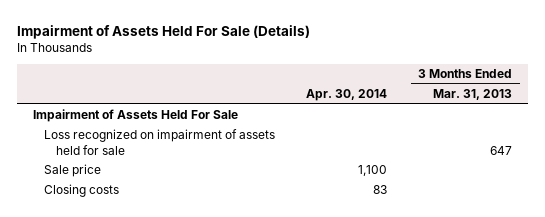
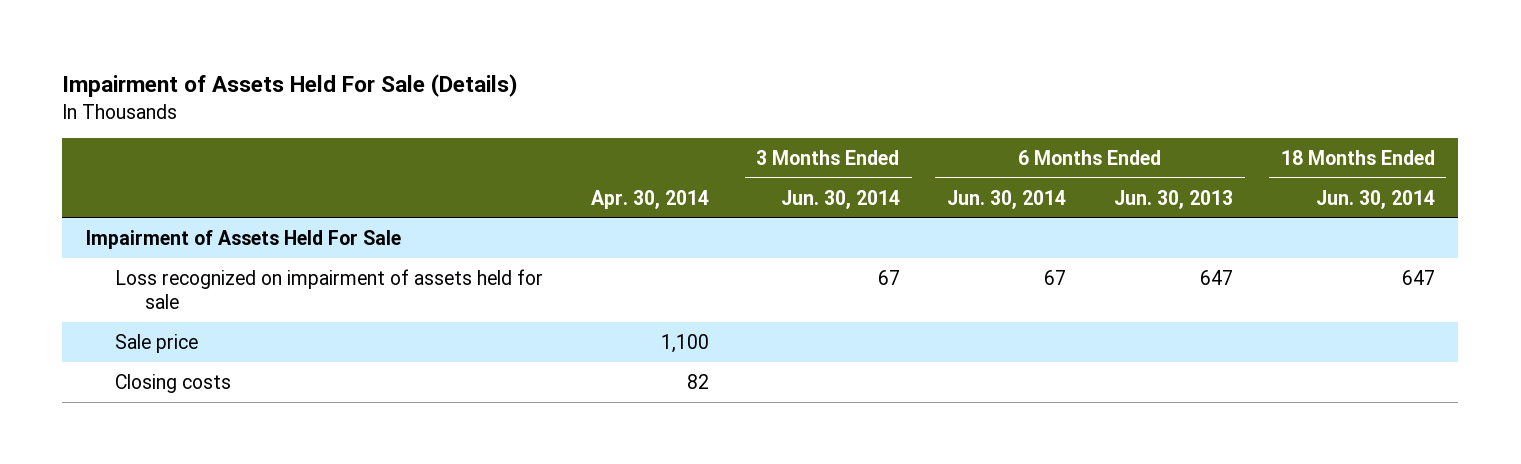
- | Apr. 30, 2014 | 3 Months Ended Mar. 31, 2013
+ | Apr. 30, 2014 | 3 Months Ended Jun. 30, 2014 | 6 Months Ended Jun. 30, 2014 | 6 Months Ended Jun. 30, 2013 | 18 Months Ended Jun. 30, 2014
- Closing costs | 83 |
+ Closing costs | 82 | | | |

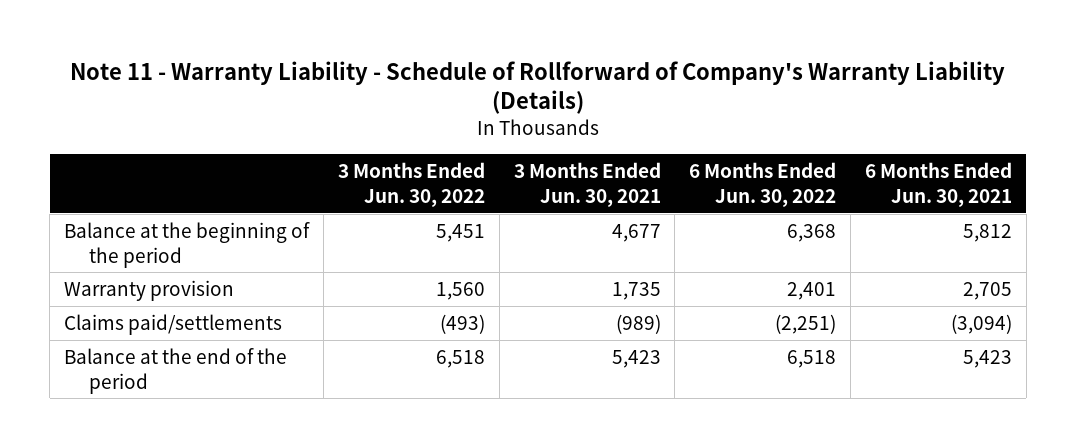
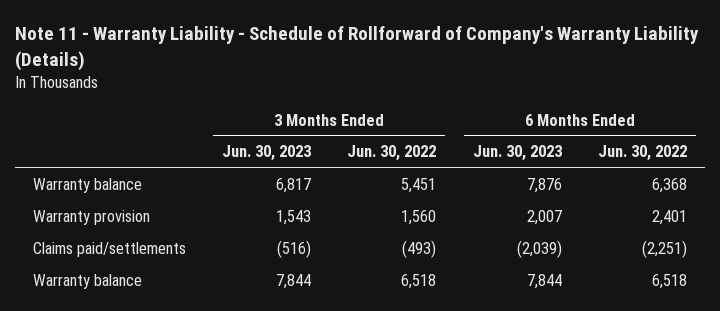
- | 3 Months Ended Jun. 30, 2022 | 3 Months Ended Jun. 30, 2021 | 6 Months Ended Jun. 30, 2022 | 6 Months Ended Jun. 30, 2021
+ | 3 Months Ended Jun. 30, 2023 | 3 Months Ended Jun. 30, 2022 | 6 Months Ended Jun. 30, 2023 | 6 Months Ended Jun. 30, 2022
- Balance at the beginning of the period | 5,451 | 4,677 | 6,368 | 5,812
+ Warranty balance | 6,817 | 5,451 | 7,876 | 6,368
- Balance at the end of the period | 6,518 | 5,423 | 6,518 | 5,423
+ Warranty balance | 7,844 | 6,518 | 7,844 | 6,518

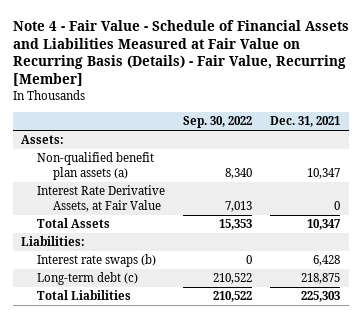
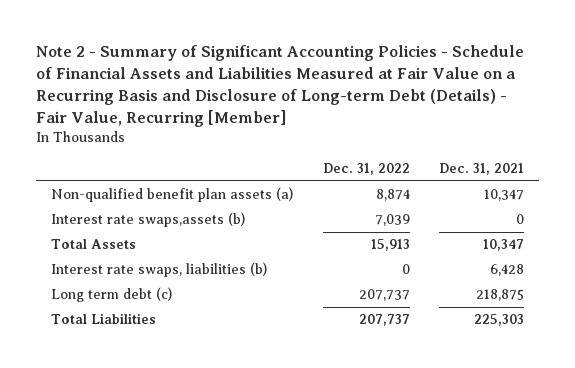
- Note 4 - Fair Value - Schedule of Financial Assets and Liabilities Measured at Fair Value on Recurring Basis (Details) - Fair Value, Recurring [Member]
+ Note 2 - Summary of Significant Accounting Policies - Schedule of Financial Assets and Liabilities Measured at Fair Value on a Recurring Basis and Disclosure of Long-term Debt (Details) - Fair Value, Recurring [Member]
- | Sep. 30, 2022 | Dec. 31, 2021
+ | Dec. 31, 2022 | Dec. 31, 2021
- Assets:
- Interest Rate Derivative Assets, at Fair Value | 7,013 | 0
+ Interest rate swaps,assets (b) | 7,039 | 0
- Liabilities:
- Interest rate swaps (b) | 0 | 6,428
- Long-term debt (c) | 210,522 | 218,875
+ Interest rate swaps, liabilities (b) | 0 | 6,428
+ Long term debt (c) | 207,737 | 218,875

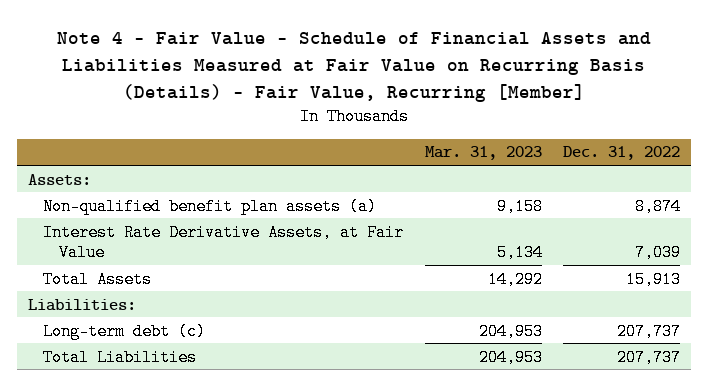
- Note 2 - Summary of Significant Accounting Policies - Schedule of Financial Assets and Liabilities Measured at Fair Value on a Recurring Basis and Disclosure of Long-term Debt (Details) - Fair Value, Recurring [Member]
+ Note 4 - Fair Value - Schedule of Financial Assets and Liabilities Measured at Fair Value on Recurring Basis (Details) - Fair Value, Recurring [Member]
- | Dec. 31, 2022 | Dec. 31, 2021
+ | Mar. 31, 2023 | Dec. 31, 2022
+ Assets:
- Interest rate swaps,assets (b) | 7,039 | 0
+ Interest Rate Derivative Assets, at Fair Value | 5,134 | 7,039
- Interest rate swaps, liabilities (b) | 0 | 6,428
- Long term debt (c) | 207,737 | 218,875
+ Liabilities:
+ Long-term debt (c) | 204,953 | 207,737

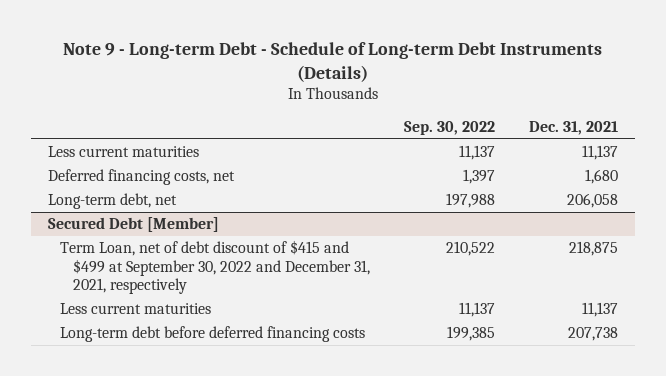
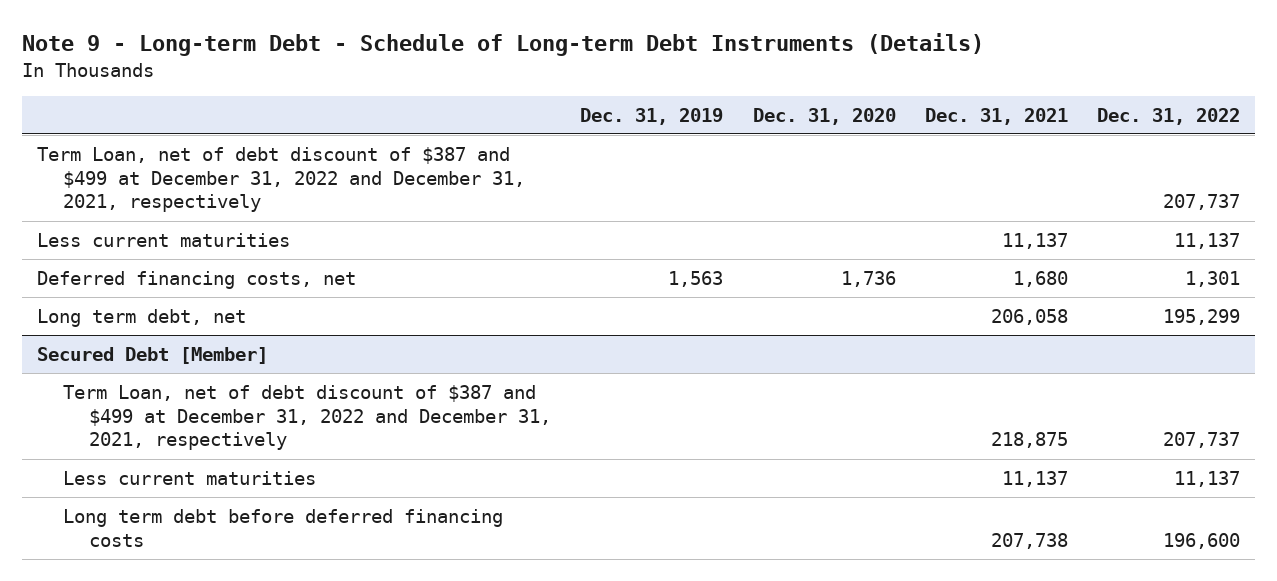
- | Sep. 30, 2022 | Dec. 31, 2021
+ | Dec. 31, 2019 | Dec. 31, 2020 | Dec. 31, 2021 | Dec. 31, 2022
+ Term Loan, net of debt discount of $387 and $499 at December 31, 2022 and December 31, 2021, respectively | | | | 207,737
- Long-term debt, net | 197,988 | 206,058
+ Long term debt, net | | | 206,058 | 195,299
@ Secured Debt [Member]
- Term Loan, net of debt discount of $415 and $499 at September 30, 2022 and December 31, 2021, respectively | 210,522 | 218,875
+ Term Loan, net of debt discount of $387 and $499 at December 31, 2022 and December 31, 2021, respectively | | | 218,875 | 207,737
- Long-term debt before deferred financing costs | 199,385 | 207,738
+ Long term debt before deferred financing costs | | | 207,738 | 196,600

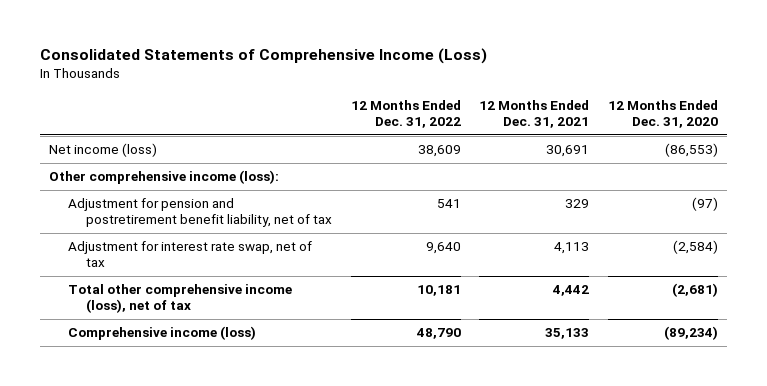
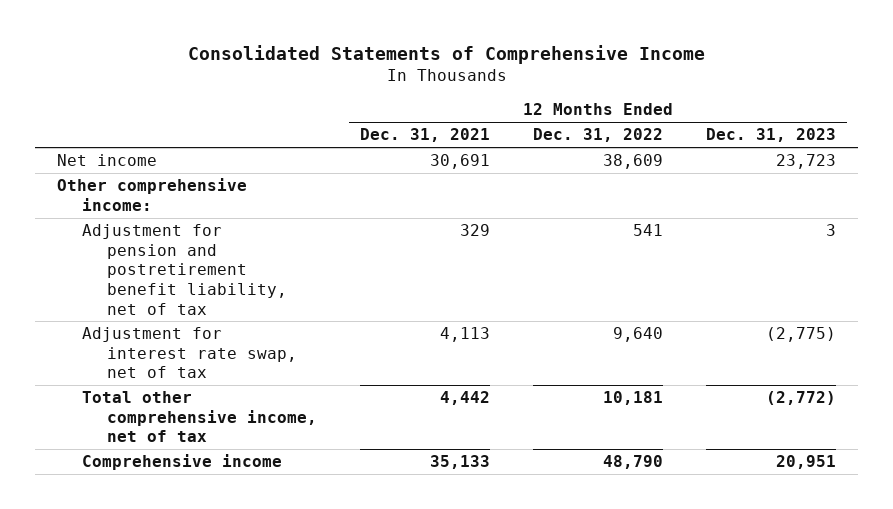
- Consolidated Statements of Comprehensive Income (Loss)
+ Consolidated Statements of Comprehensive Income
- | 12 Months Ended Dec. 31, 2022 | 12 Months Ended Dec. 31, 2021 | 12 Months Ended Dec. 31, 2020
+ | 12 Months Ended Dec. 31, 2021 | 12 Months Ended Dec. 31, 2022 | 12 Months Ended Dec. 31, 2023
- Net income (loss) | 38,609 | 30,691 | (86,553)
- Other comprehensive income (loss):
+ Net income | 30,691 | 38,609 | 23,723
+ Other comprehensive income:
- Total other comprehensive income (loss), net of tax | 10,181 | 4,442 | (2,681)
- Comprehensive income (loss) | 48,790 | 35,133 | (89,234)
+ Total other comprehensive income, net of tax | 4,442 | 10,181 | (2,772)
+ Comprehensive income | 35,133 | 48,790 | 20,951

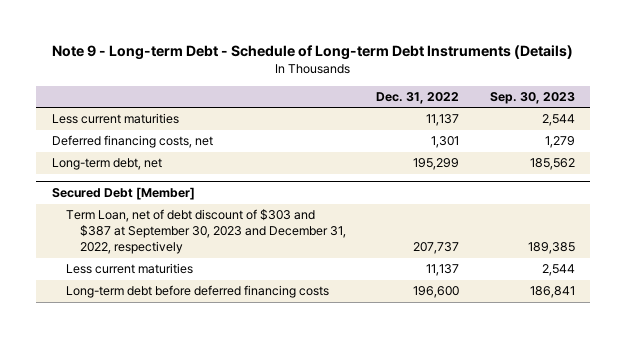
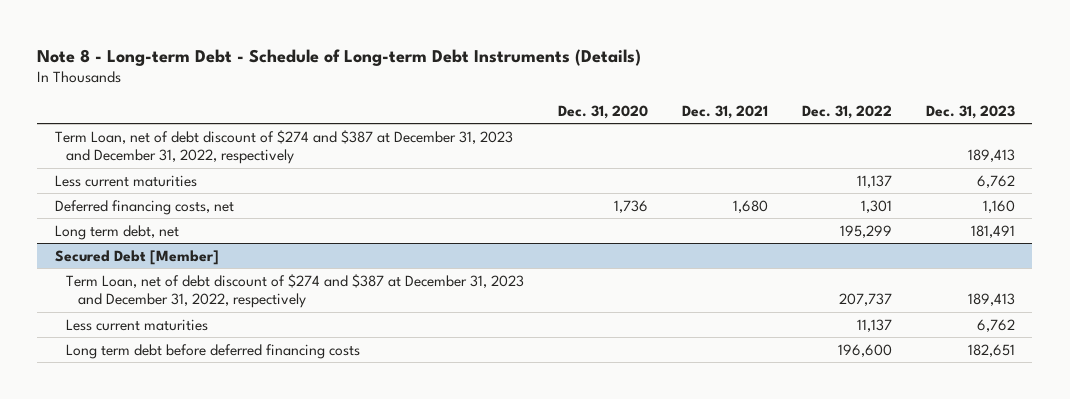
- Note 9 - Long-term Debt - Schedule of Long-term Debt Instruments (Details)
+ Note 8 - Long-term Debt - Schedule of Long-term Debt Instruments (Details)
- | Dec. 31, 2022 | Sep. 30, 2023
+ | Dec. 31, 2020 | Dec. 31, 2021 | Dec. 31, 2022 | Dec. 31, 2023
+ Term Loan, net of debt discount of $274 and $387 at December 31, 2023 and December 31, 2022, respectively | | | | 189,413
- Long-term debt, net | 195,299 | 185,562
+ Long term debt, net | | | 195,299 | 181,491
@ Secured Debt [Member]
- Term Loan, net of debt discount of $303 and $387 at September 30, 2023 and December 31, 2022, respectively | 207,737 | 189,385
+ Term Loan, net of debt discount of $274 and $387 at December 31, 2023 and December 31, 2022, respectively | | | 207,737 | 189,413
- Long-term debt before deferred financing costs | 196,600 | 186,841
+ Long term debt before deferred financing costs | | | 196,600 | 182,651

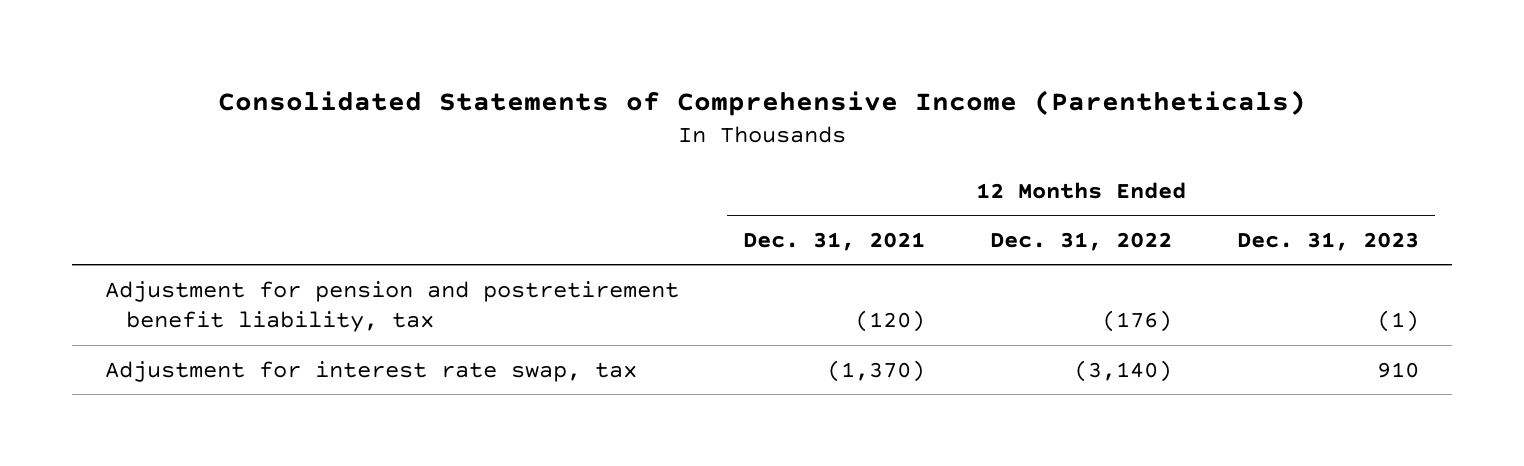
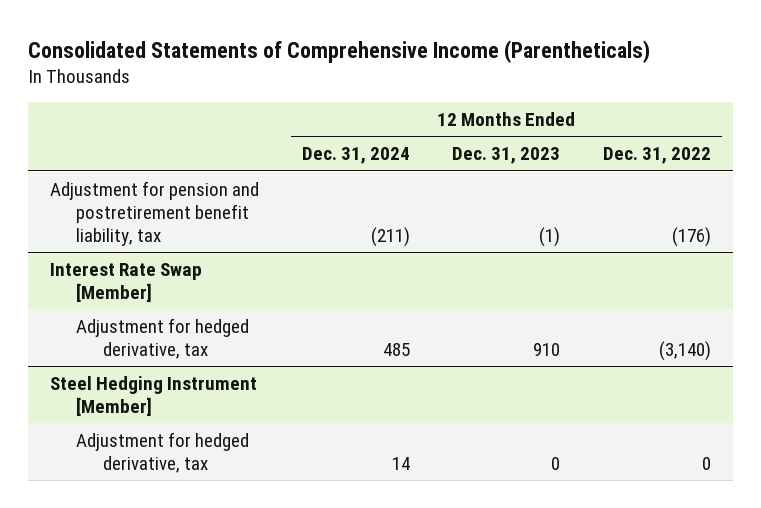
- | 12 Months Ended Dec. 31, 2021 | 12 Months Ended Dec. 31, 2022 | 12 Months Ended Dec. 31, 2023
+ | 12 Months Ended Dec. 31, 2024 | 12 Months Ended Dec. 31, 2023 | 12 Months Ended Dec. 31, 2022
- Adjustment for interest rate swap, tax | (1,370) | (3,140) | 910
+ Interest Rate Swap [Member]
+ Adjustment for hedged derivative, tax | 485 | 910 | (3,140)
+ Steel Hedging Instrument [Member]
+ Adjustment for hedged derivative, tax | 14 | 0 | 0

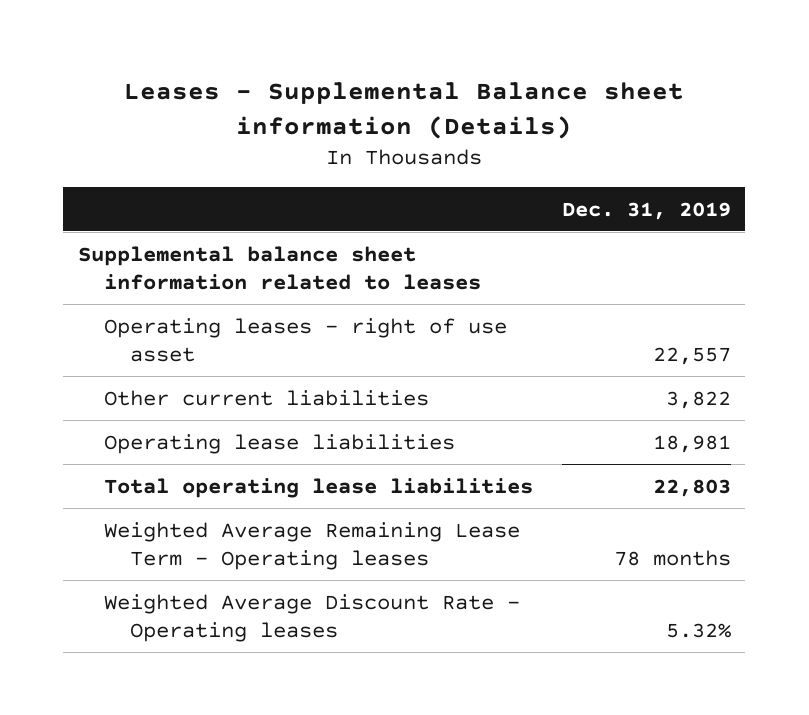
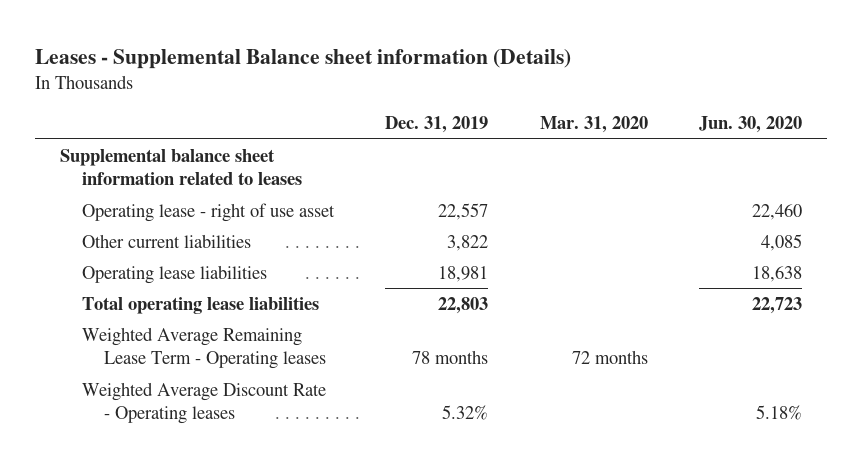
- | Dec. 31, 2019
+ | Dec. 31, 2019 | Mar. 31, 2020 | Jun. 30, 2020
- Operating leases - right of use asset | 22,557
+ Operating lease - right of use asset | 22,557 | | 22,460

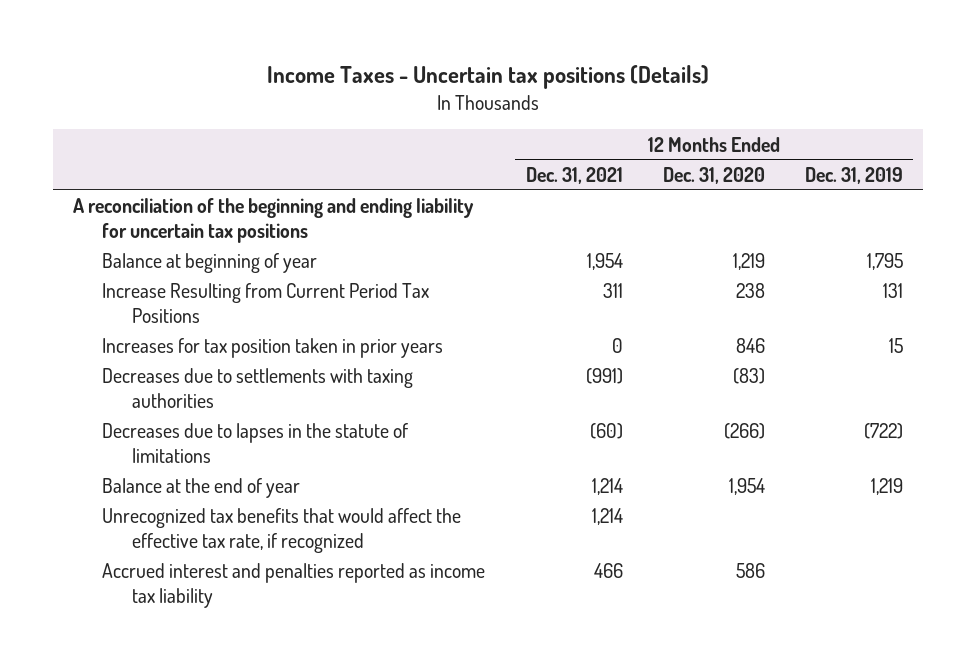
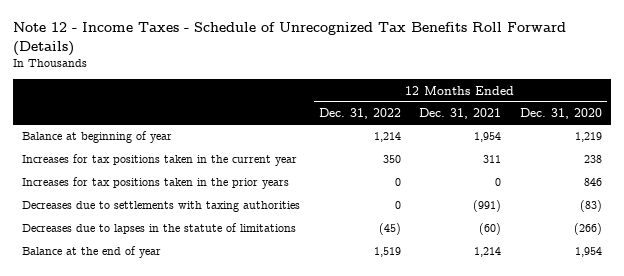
- Income Taxes - Uncertain tax positions (Details)
+ Note 12 - Income Taxes - Schedule of Unrecognized Tax Benefits Roll Forward (Details)
- | 12 Months Ended Dec. 31, 2021 | 12 Months Ended Dec. 31, 2020 | 12 Months Ended Dec. 31, 2019
+ | 12 Months Ended Dec. 31, 2022 | 12 Months Ended Dec. 31, 2021 | 12 Months Ended Dec. 31, 2020
- A reconciliation of the beginning and ending liability for uncertain tax positions
- Increase Resulting from Current Period Tax Positions | 311 | 238 | 131
- Increases for tax position taken in prior years | 0 | 846 | 15
+ Increases for tax positions taken in the current year | 350 | 311 | 238
+ Increases for tax positions taken in the prior years | 0 | 0 | 846
- Unrecognized tax benefits that would affect the effective tax rate, if recognized | 1,214 | |
- Accrued interest and penalties reported as income tax liability | 466 | 586 |

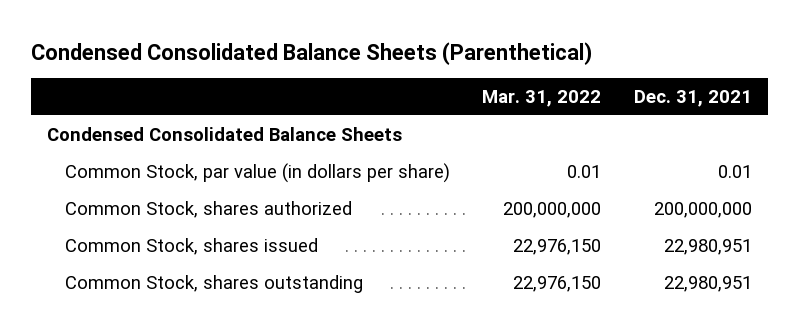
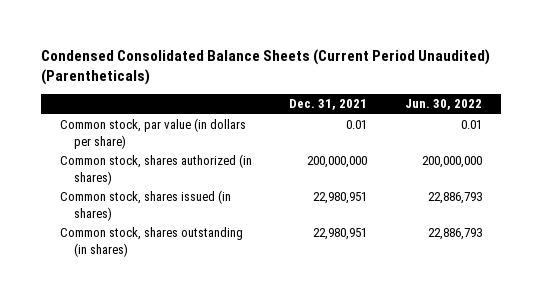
- Condensed Consolidated Balance Sheets (Parenthetical)
+ Condensed Consolidated Balance Sheets (Current Period Unaudited) (Parentheticals)
- | Mar. 31, 2022 | Dec. 31, 2021
+ | Dec. 31, 2021 | Jun. 30, 2022
- Condensed Consolidated Balance Sheets
- Common Stock, par value (in dollars per share) | 0.01 | 0.01
- Common Stock, shares authorized | 200,000,000 | 200,000,000
- Common Stock, shares issued | 22,976,150 | 22,980,951
- Common Stock, shares outstanding | 22,976,150 | 22,980,951
+ Common stock, par value (in dollars per share) | 0.01 | 0.01
+ Common stock, shares authorized (in shares) | 200,000,000 | 200,000,000
+ Common stock, shares issued (in shares) | 22,980,951 | 22,886,793
+ Common stock, shares outstanding (in shares) | 22,980,951 | 22,886,793

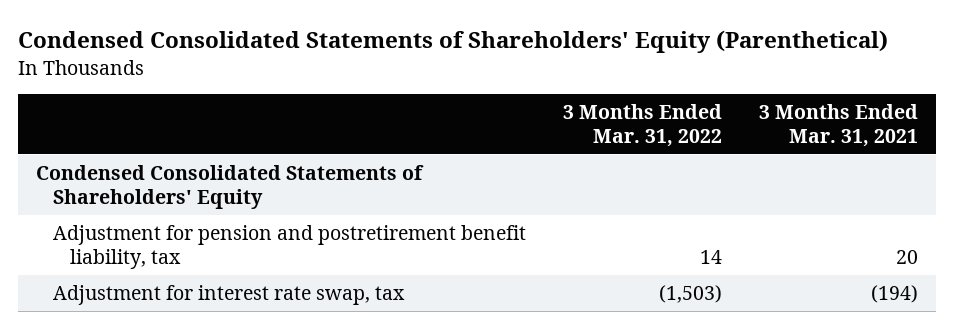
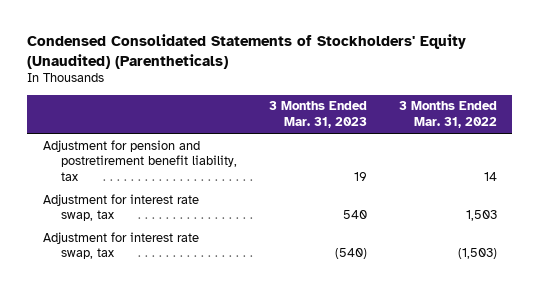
- Condensed Consolidated Statements of Shareholders' Equity (Parenthetical)
+ Condensed Consolidated Statements of Stockholders' Equity (Unaudited) (Parentheticals)
- | 3 Months Ended Mar. 31, 2022 | 3 Months Ended Mar. 31, 2021
+ | 3 Months Ended Mar. 31, 2023 | 3 Months Ended Mar. 31, 2022
- Condensed Consolidated Statements of Shareholders' Equity
+ Adjustment for interest rate swap, tax | 540 | 1,503

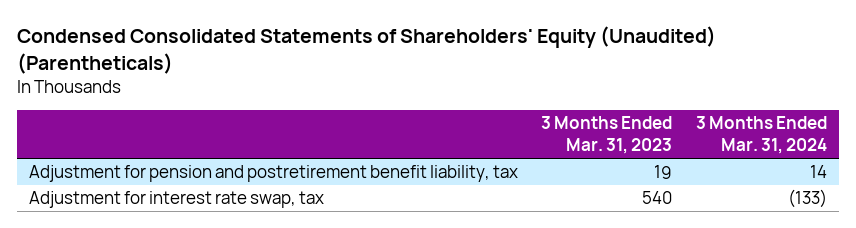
- Condensed Consolidated Statements of Stockholders' Equity (Unaudited) (Parentheticals)
+ Condensed Consolidated Statements of Shareholders' Equity (Unaudited) (Parentheticals)
- | 3 Months Ended Mar. 31, 2023 | 3 Months Ended Mar. 31, 2022
+ | 3 Months Ended Mar. 31, 2023 | 3 Months Ended Mar. 31, 2024
- Adjustment for interest rate swap, tax | (540) | (1,503)

